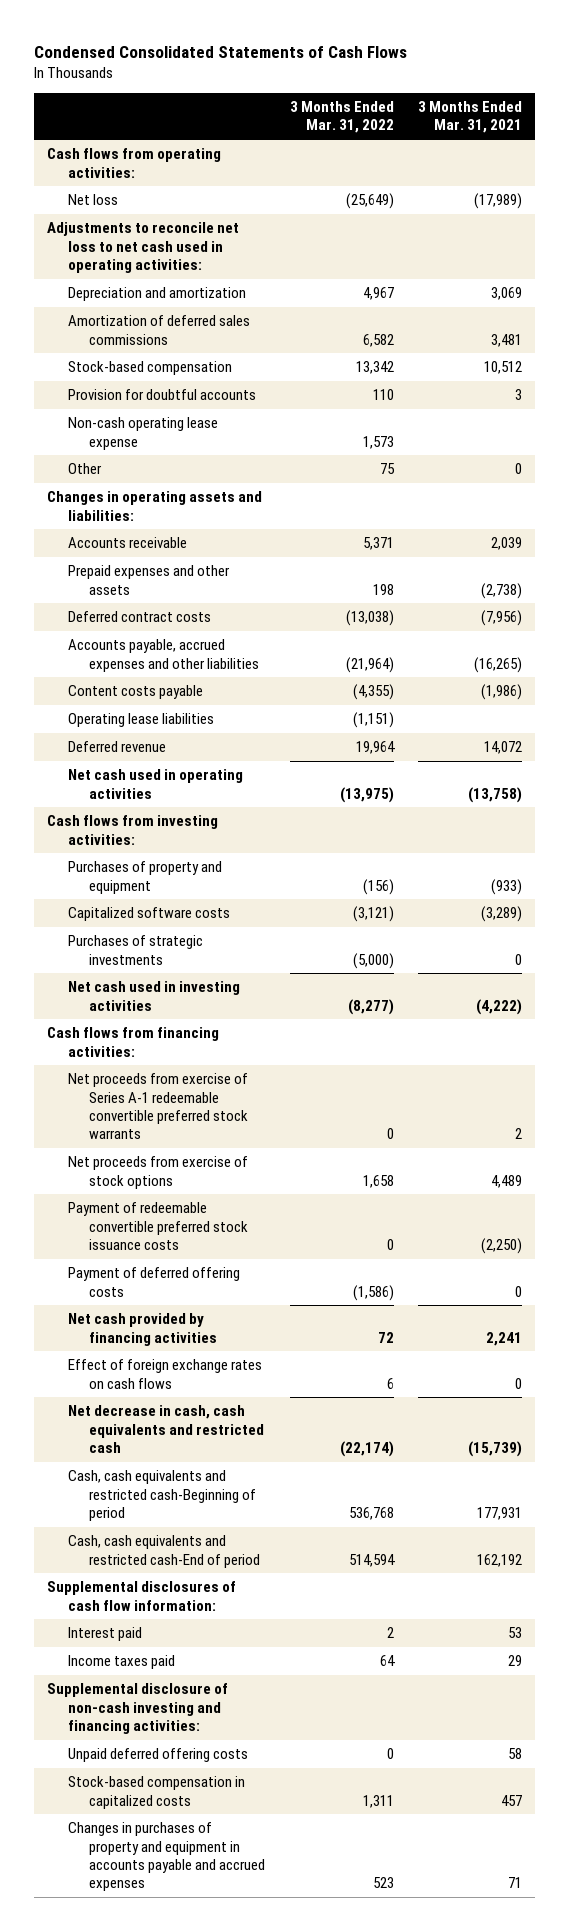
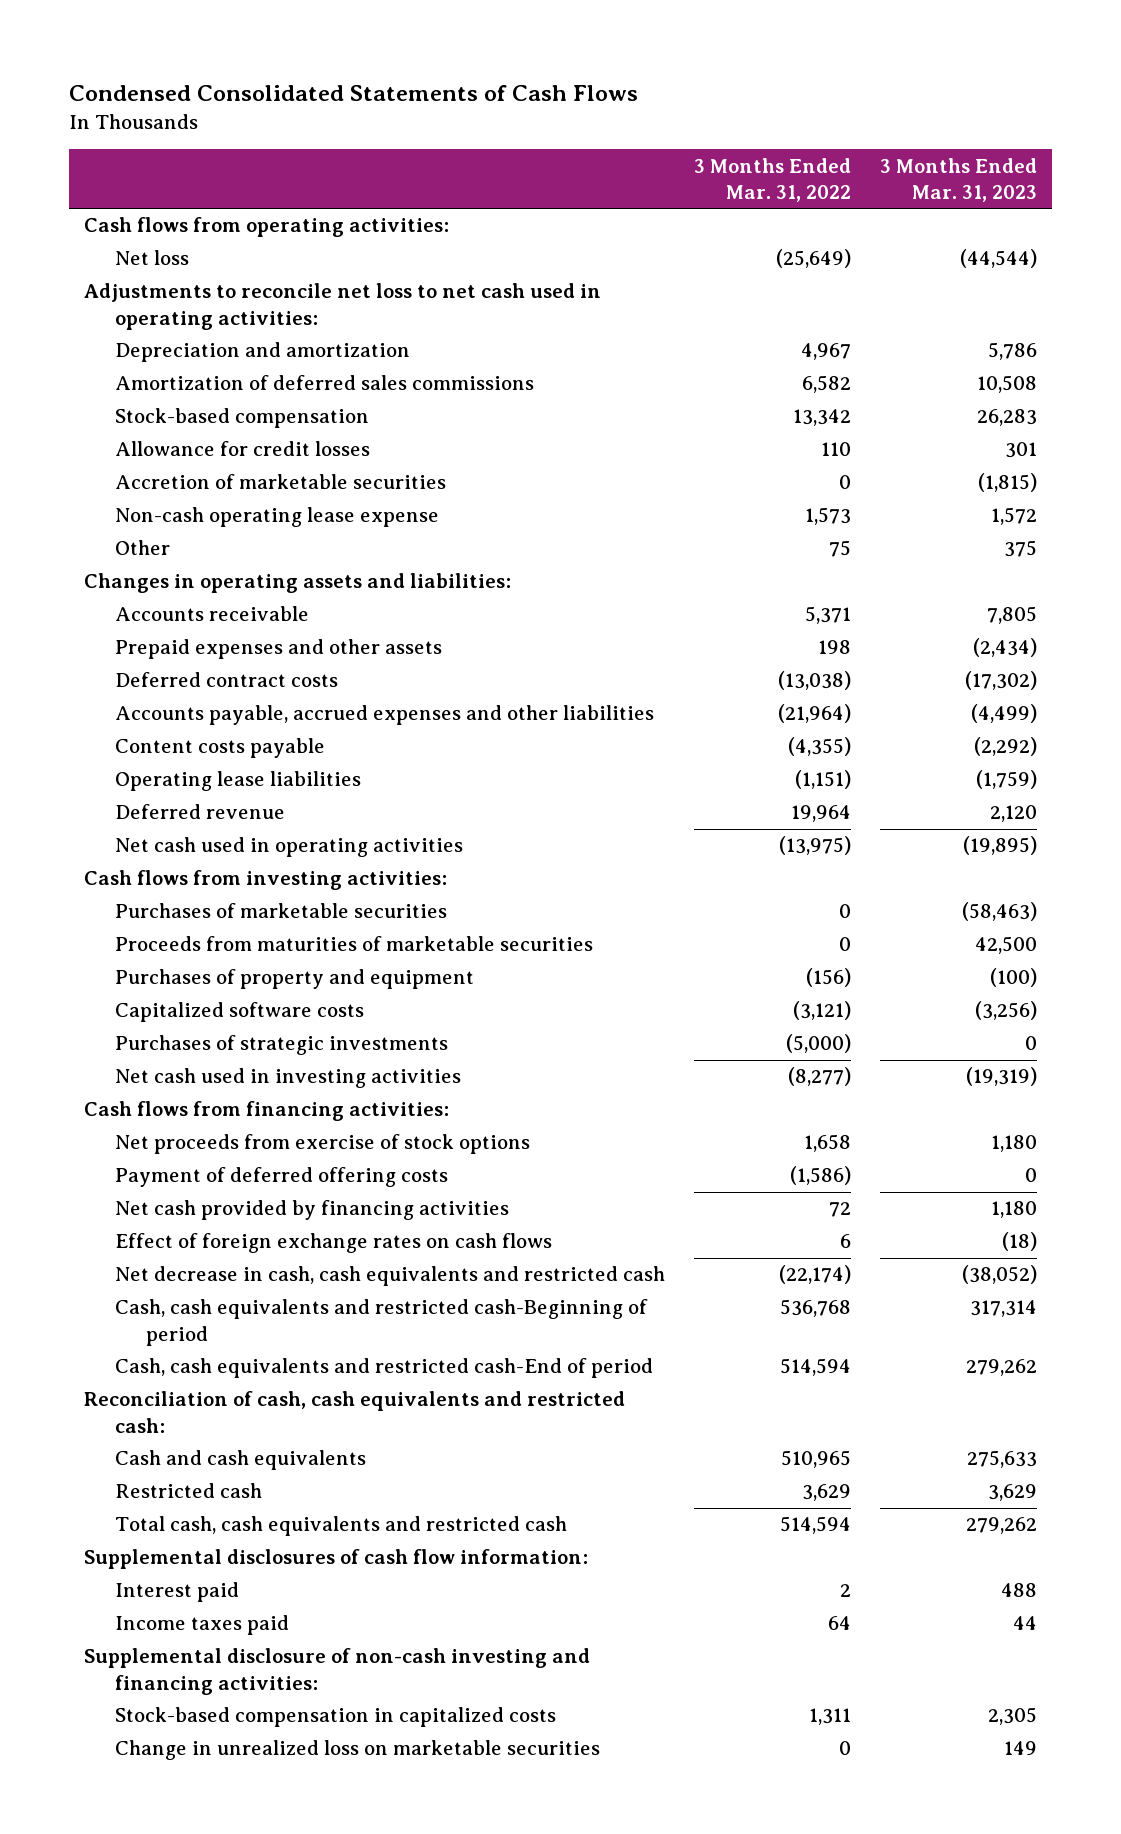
- | 3 Months Ended Mar. 31, 2022 | 3 Months Ended Mar. 31, 2021
+ | 3 Months Ended Mar. 31, 2022 | 3 Months Ended Mar. 31, 2023
- Provision for doubtful accounts | 110 | 3
+ Allowance for credit losses | 110 | 301
+ Accretion of marketable securities | 0 | (1,815)
+ Purchases of marketable securities | 0 | (58,463)
+ Proceeds from maturities of marketable securities | 0 | 42,500
- Net proceeds from exercise of Series A-1 redeemable convertible preferred stock warrants | 0 | 2
- Payment of redeemable convertible preferred stock issuance costs | 0 | (2,250)
+ Reconciliation of cash, cash equivalents and restricted cash:
+ Cash and cash equivalents | 510,965 | 275,633
+ Restricted cash | 3,629 | 3,629
+ Total cash, cash equivalents and restricted cash | 514,594 | 279,262
- Unpaid deferred offering costs | 0 | 58
- Changes in purchases of property and equipment in accounts payable and accrued expenses | 523 | 71
+ Change in unrealized loss on marketable securities | 0 | 149

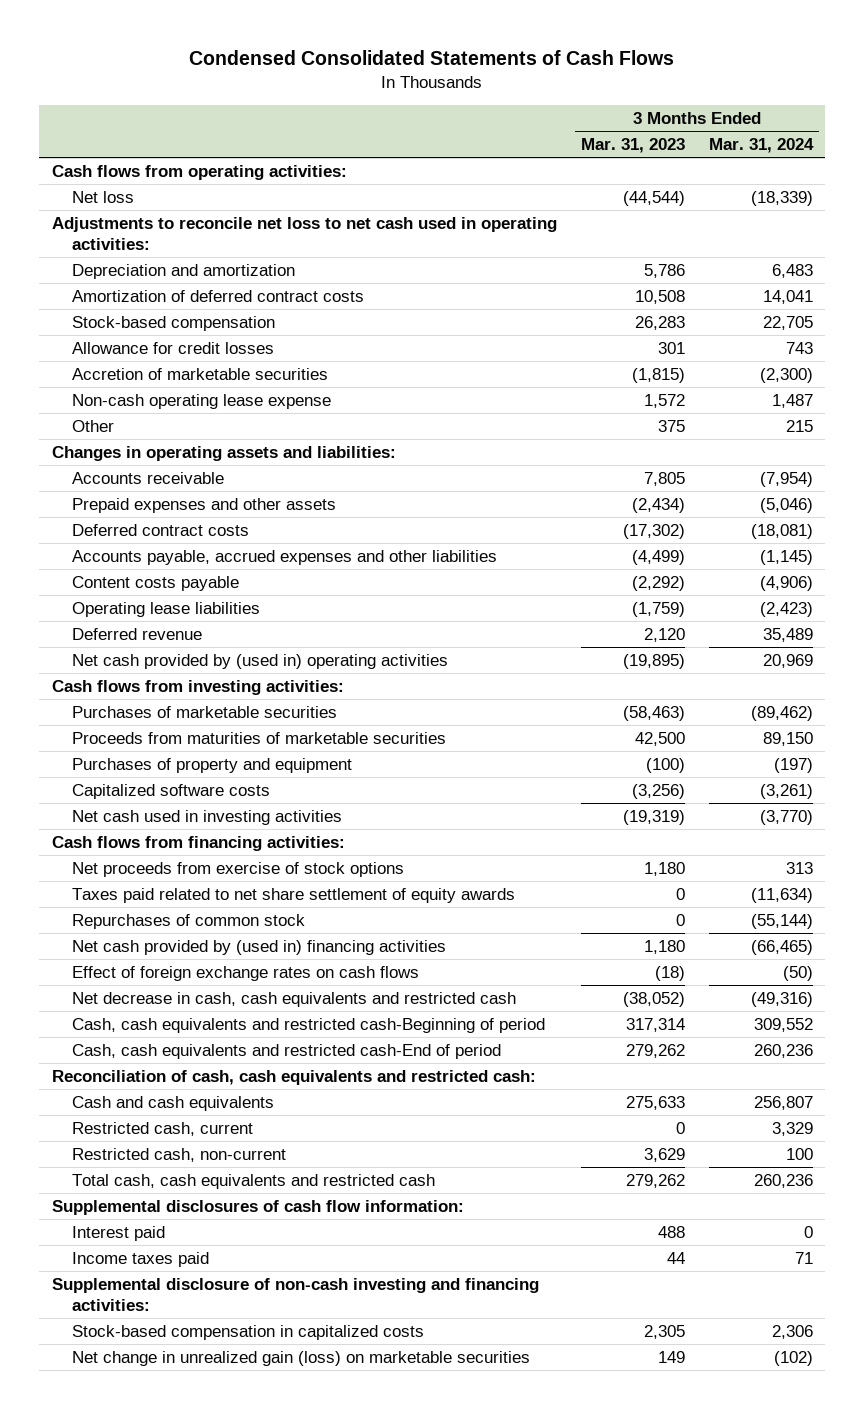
- | 3 Months Ended Mar. 31, 2022 | 3 Months Ended Mar. 31, 2023
+ | 3 Months Ended Mar. 31, 2023 | 3 Months Ended Mar. 31, 2024
- Amortization of deferred sales commissions | 6,582 | 10,508
+ Amortization of deferred contract costs | 10,508 | 14,041
- Net cash used in operating activities | (13,975) | (19,895)
+ Net cash provided by (used in) operating activities | (19,895) | 20,969
- Purchases of strategic investments | (5,000) | 0
- Payment of deferred offering costs | (1,586) | 0
- Net cash provided by financing activities | 72 | 1,180
+ Taxes paid related to net share settlement of equity awards | 0 | (11,634)
+ Repurchases of common stock | 0 | (55,144)
+ Net cash provided by (used in) financing activities | 1,180 | (66,465)
- Restricted cash | 3,629 | 3,629
+ Restricted cash, current | 0 | 3,329
+ Restricted cash, non-current | 3,629 | 100
- Change in unrealized loss on marketable securities | 0 | 149
+ Net change in unrealized gain (loss) on marketable securities | 149 | (102)

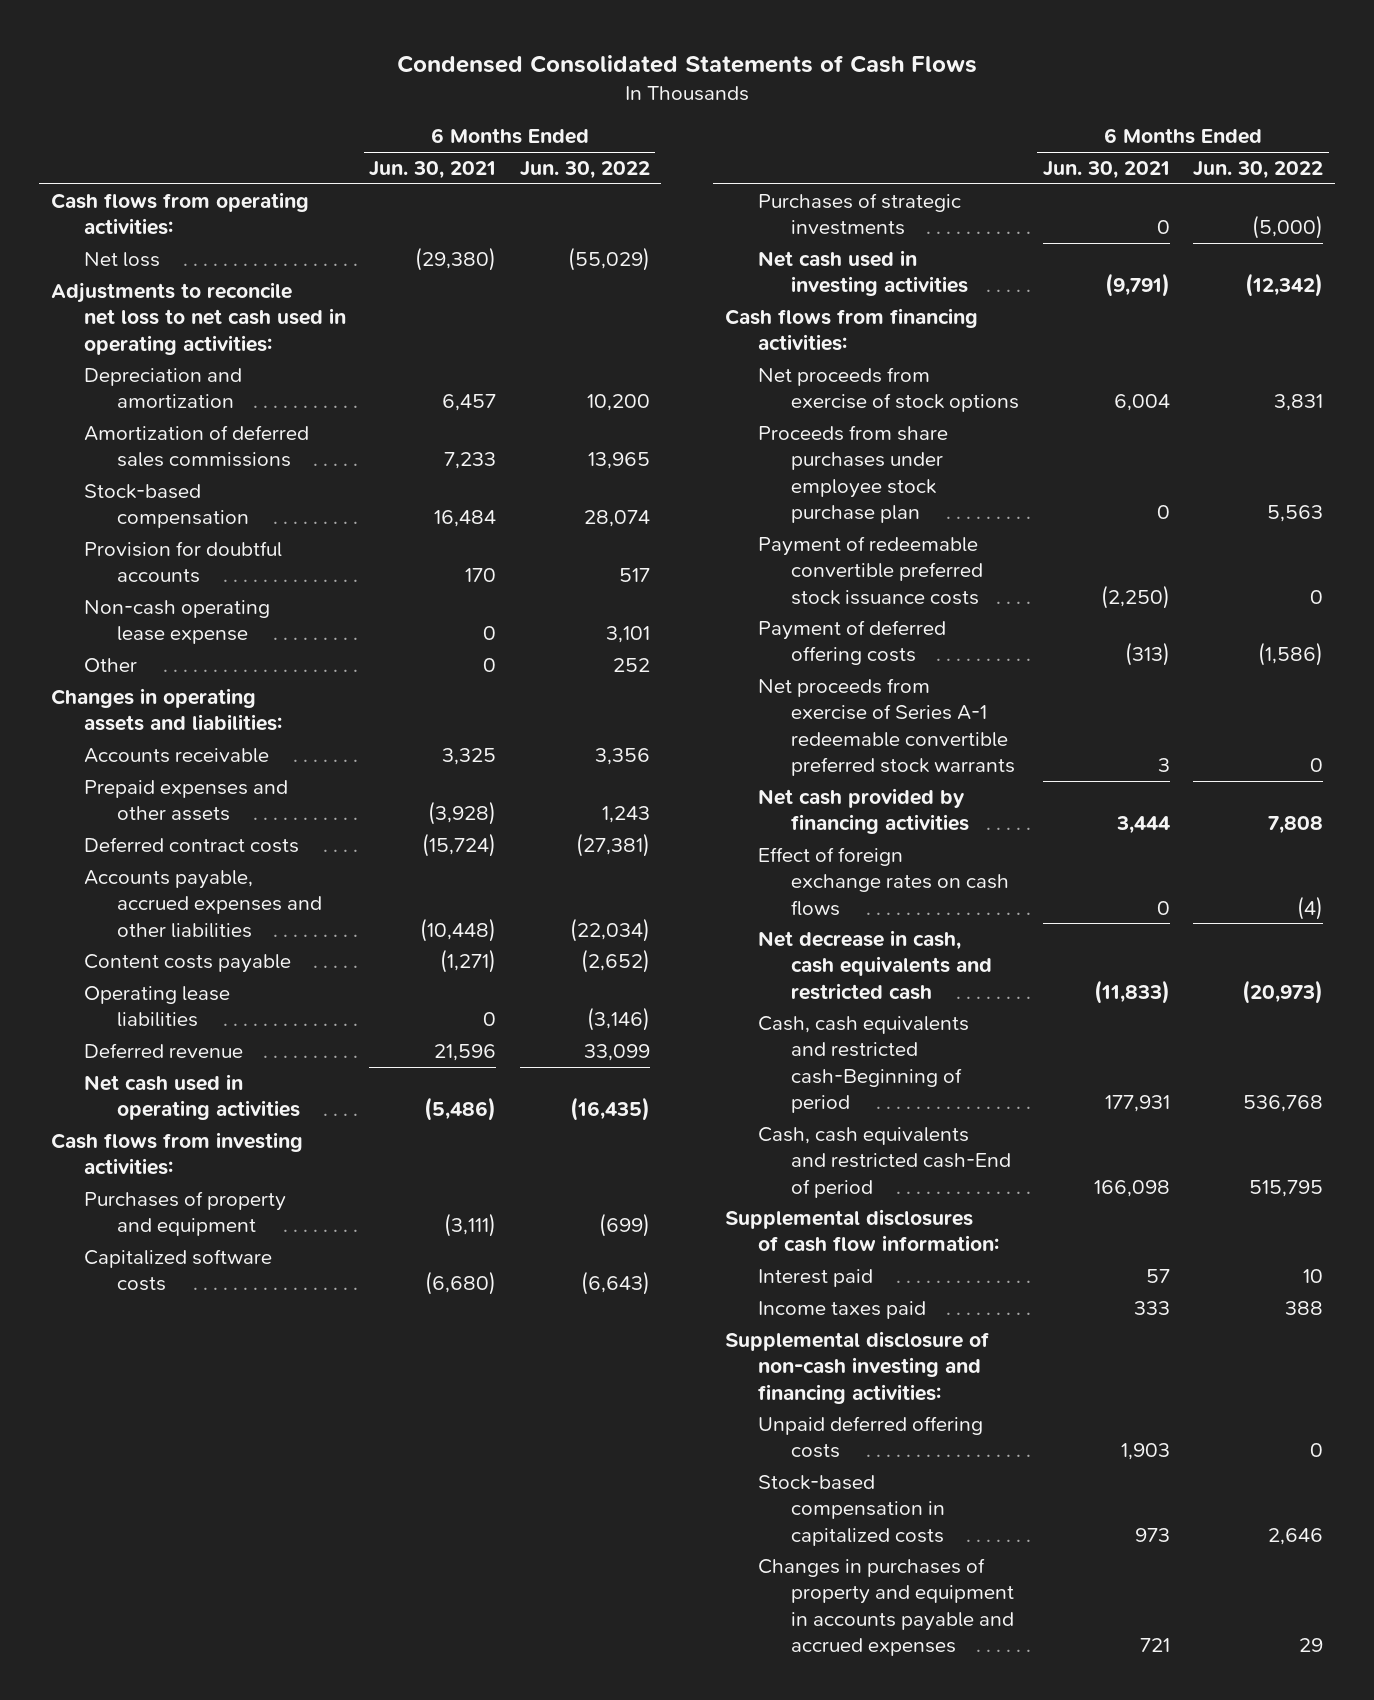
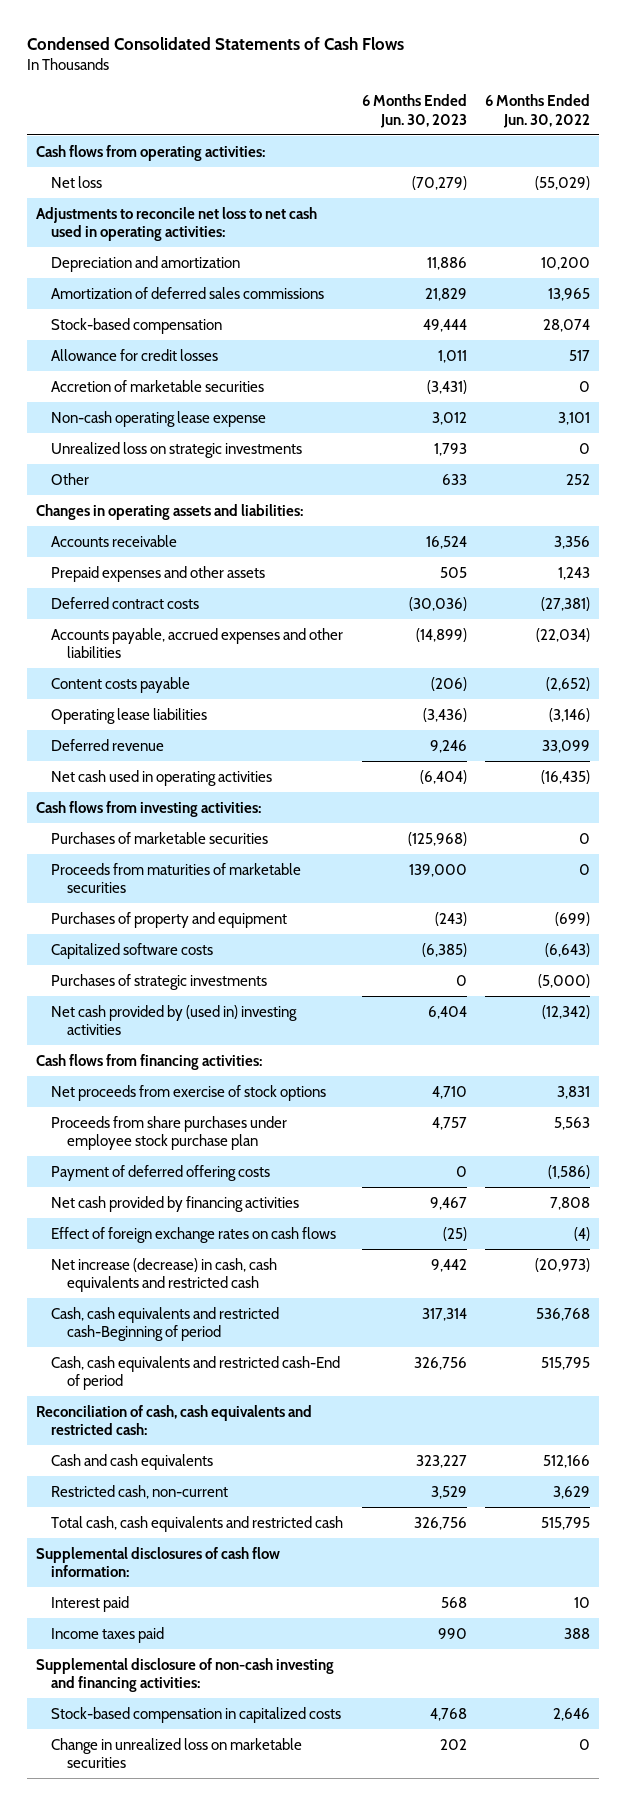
- | 6 Months Ended Jun. 30, 2021 | 6 Months Ended Jun. 30, 2022
+ | 6 Months Ended Jun. 30, 2023 | 6 Months Ended Jun. 30, 2022
- Provision for doubtful accounts | 170 | 517
+ Allowance for credit losses | 1,011 | 517
+ Accretion of marketable securities | (3,431) | 0
+ Unrealized loss on strategic investments | 1,793 | 0
+ Purchases of marketable securities | (125,968) | 0
+ Proceeds from maturities of marketable securities | 139,000 | 0
- Net cash used in investing activities | (9,791) | (12,342)
+ Net cash provided by (used in) investing activities | 6,404 | (12,342)
- Payment of redeemable convertible preferred stock issuance costs | (2,250) | 0
- Net proceeds from exercise of Series A-1 redeemable convertible preferred stock warrants | 3 | 0
- Net decrease in cash, cash equivalents and restricted cash | (11,833) | (20,973)
+ Net increase (decrease) in cash, cash equivalents and restricted cash | 9,442 | (20,973)
+ Reconciliation of cash, cash equivalents and restricted cash:
+ Cash and cash equivalents | 323,227 | 512,166
+ Restricted cash, non-current | 3,529 | 3,629
+ Total cash, cash equivalents and restricted cash | 326,756 | 515,795
- Unpaid deferred offering costs | 1,903 | 0
- Changes in purchases of property and equipment in accounts payable and accrued expenses | 721 | 29
+ Change in unrealized loss on marketable securities | 202 | 0

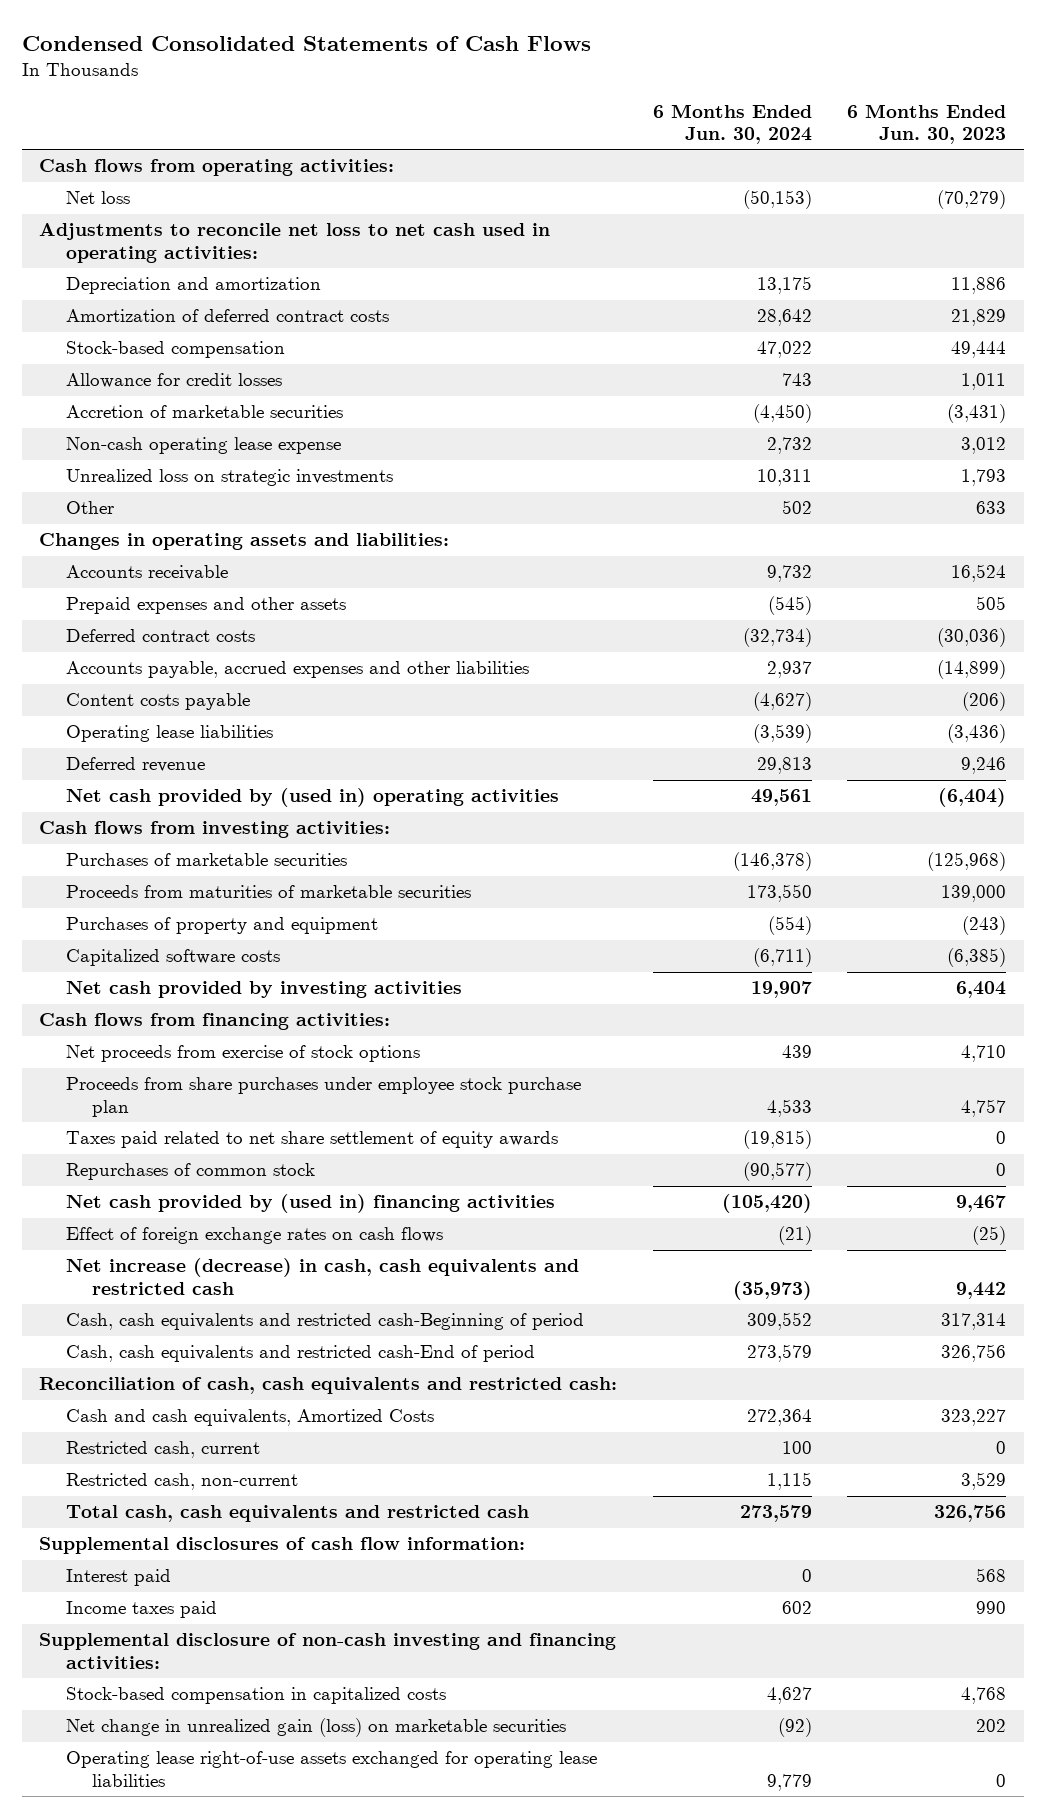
- | 6 Months Ended Jun. 30, 2023 | 6 Months Ended Jun. 30, 2022
+ | 6 Months Ended Jun. 30, 2024 | 6 Months Ended Jun. 30, 2023
- Amortization of deferred sales commissions | 21,829 | 13,965
+ Amortization of deferred contract costs | 28,642 | 21,829
- Net cash used in operating activities | (6,404) | (16,435)
+ Net cash provided by (used in) operating activities | 49,561 | (6,404)
- Purchases of strategic investments | 0 | (5,000)
- Net cash provided by (used in) investing activities | 6,404 | (12,342)
+ Net cash provided by investing activities | 19,907 | 6,404
- Payment of deferred offering costs | 0 | (1,586)
- Net cash provided by financing activities | 9,467 | 7,808
+ Taxes paid related to net share settlement of equity awards | (19,815) | 0
+ Repurchases of common stock | (90,577) | 0
+ Net cash provided by (used in) financing activities | (105,420) | 9,467
- Cash and cash equivalents | 323,227 | 512,166
+ Cash and cash equivalents, Amortized Costs | 272,364 | 323,227
+ Restricted cash, current | 100 | 0
- Change in unrealized loss on marketable securities | 202 | 0
+ Net change in unrealized gain (loss) on marketable securities | (92) | 202
+ Operating lease right-of-use assets exchanged for operating lease liabilities | 9,779 | 0

